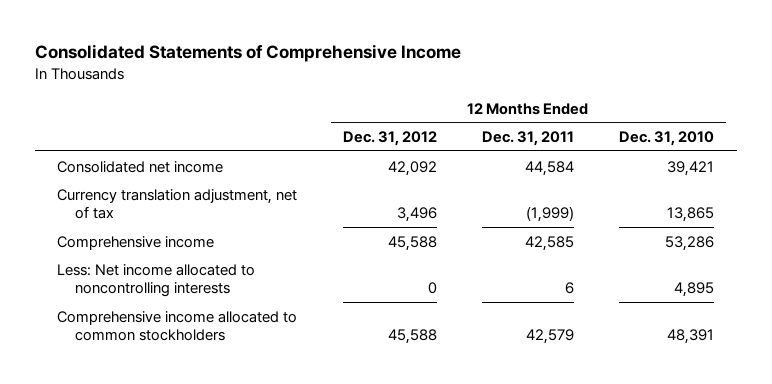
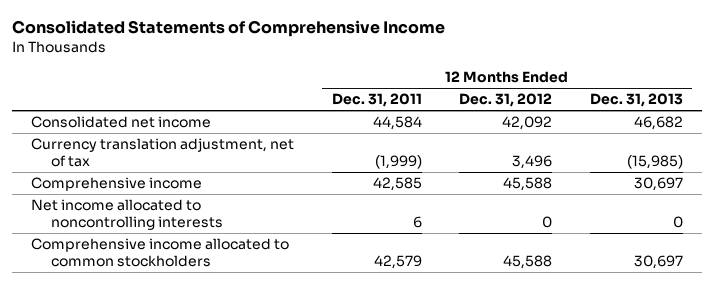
- | 12 Months Ended Dec. 31, 2012 | 12 Months Ended Dec. 31, 2011 | 12 Months Ended Dec. 31, 2010
+ | 12 Months Ended Dec. 31, 2011 | 12 Months Ended Dec. 31, 2012 | 12 Months Ended Dec. 31, 2013
- Less: Net income allocated to noncontrolling interests | 0 | 6 | 4,895
+ Net income allocated to noncontrolling interests | 6 | 0 | 0

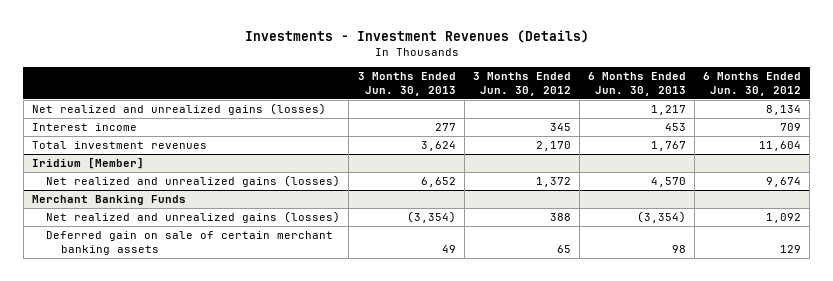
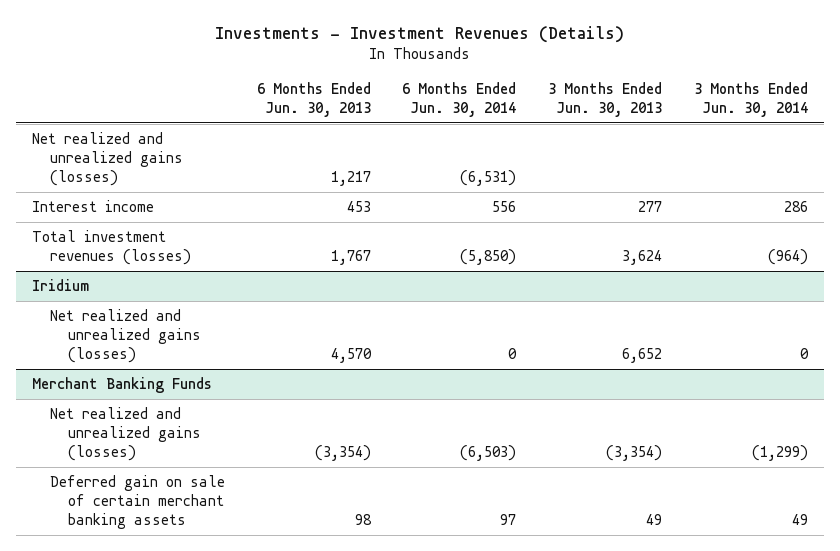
- | 3 Months Ended Jun. 30, 2013 | 3 Months Ended Jun. 30, 2012 | 6 Months Ended Jun. 30, 2013 | 6 Months Ended Jun. 30, 2012
+ | 6 Months Ended Jun. 30, 2013 | 6 Months Ended Jun. 30, 2014 | 3 Months Ended Jun. 30, 2013 | 3 Months Ended Jun. 30, 2014
- Total investment revenues | 3,624 | 2,170 | 1,767 | 11,604
- Iridium [Member]
+ Total investment revenues (losses) | 1,767 | (5,850) | 3,624 | (964)
+ Iridium

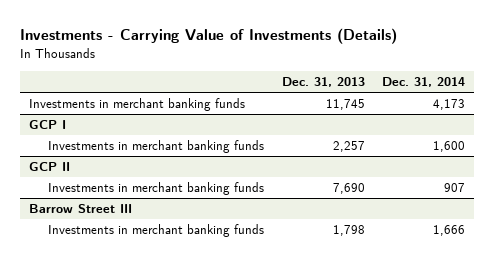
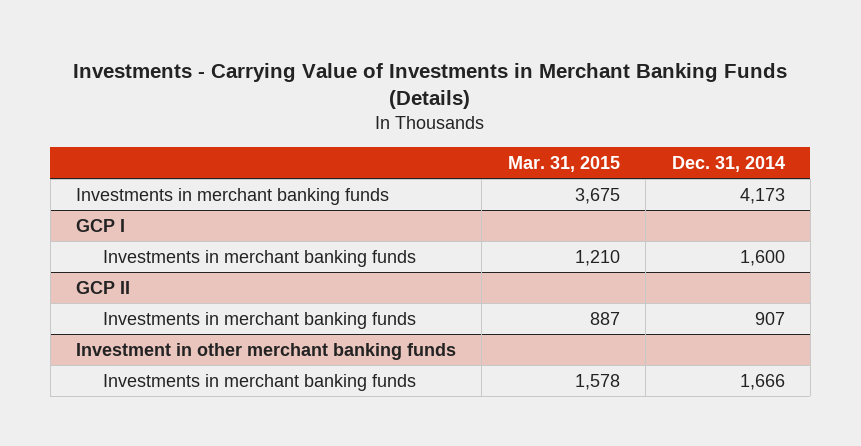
- Investments - Carrying Value of Investments (Details)
+ Investments - Carrying Value of Investments in Merchant Banking Funds (Details)
- | Dec. 31, 2013 | Dec. 31, 2014
+ | Mar. 31, 2015 | Dec. 31, 2014
- Barrow Street III
+ Investment in other merchant banking funds

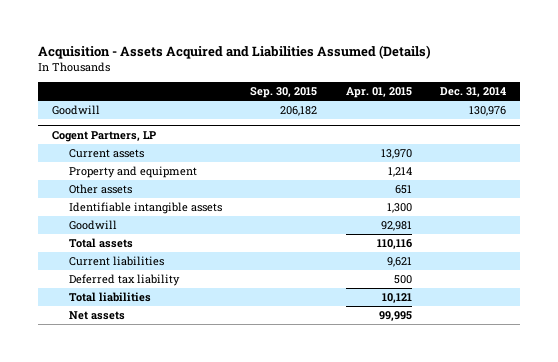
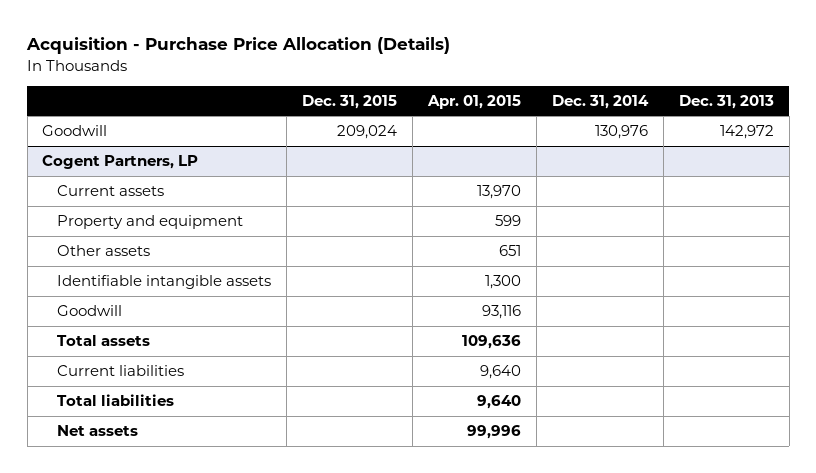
- Acquisition - Assets Acquired and Liabilities Assumed (Details)
+ Acquisition - Purchase Price Allocation (Details)
- | Sep. 30, 2015 | Apr. 01, 2015 | Dec. 31, 2014
+ | Dec. 31, 2015 | Apr. 01, 2015 | Dec. 31, 2014 | Dec. 31, 2013
@ Cogent Partners, LP
- Property and equipment | | 1,214 |
+ Property and equipment | | 599 | |
- Goodwill | | 92,981 |
- Total assets | | 110,116 |
- Current liabilities | | 9,621 |
- Deferred tax liability | | 500 |
- Total liabilities | | 10,121 |
- Net assets | | 99,995 |
+ Goodwill | | 93,116 | |
+ Total assets | | 109,636 | |
+ Current liabilities | | 9,640 | |
+ Total liabilities | | 9,640 | |
+ Net assets | | 99,996 | |

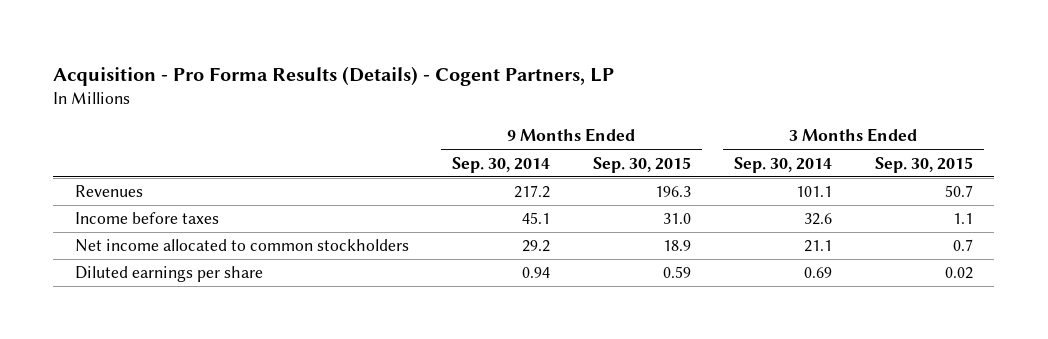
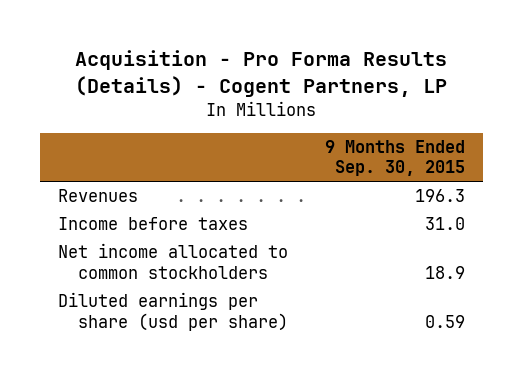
- | 9 Months Ended Sep. 30, 2014 | 9 Months Ended Sep. 30, 2015 | 3 Months Ended Sep. 30, 2014 | 3 Months Ended Sep. 30, 2015
+ | 9 Months Ended Sep. 30, 2015
- Diluted earnings per share | 0.94 | 0.59 | 0.69 | 0.02
+ Diluted earnings per share (usd per share) | 0.59

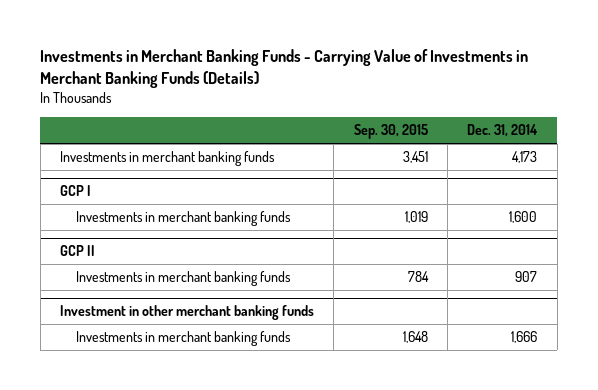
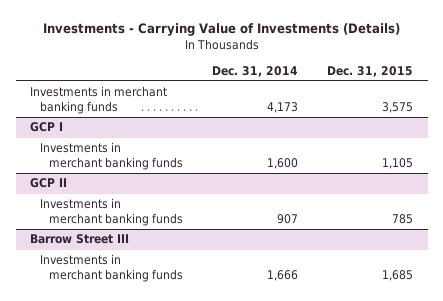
- Investments in Merchant Banking Funds - Carrying Value of Investments in Merchant Banking Funds (Details)
+ Investments - Carrying Value of Investments (Details)
- | Sep. 30, 2015 | Dec. 31, 2014
+ | Dec. 31, 2014 | Dec. 31, 2015
- Investment in other merchant banking funds
+ Barrow Street III

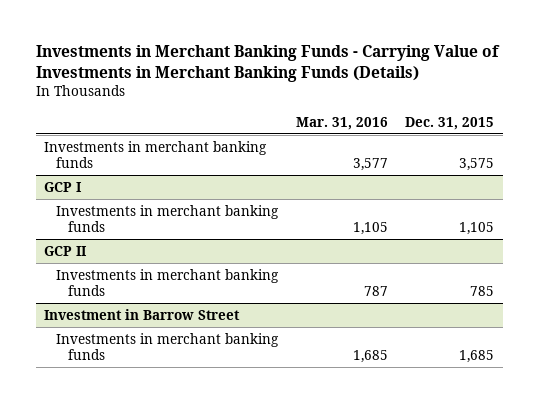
- Investments - Carrying Value of Investments (Details)
+ Investments in Merchant Banking Funds - Carrying Value of Investments in Merchant Banking Funds (Details)
- | Dec. 31, 2014 | Dec. 31, 2015
+ | Mar. 31, 2016 | Dec. 31, 2015
- Barrow Street III
+ Investment in Barrow Street

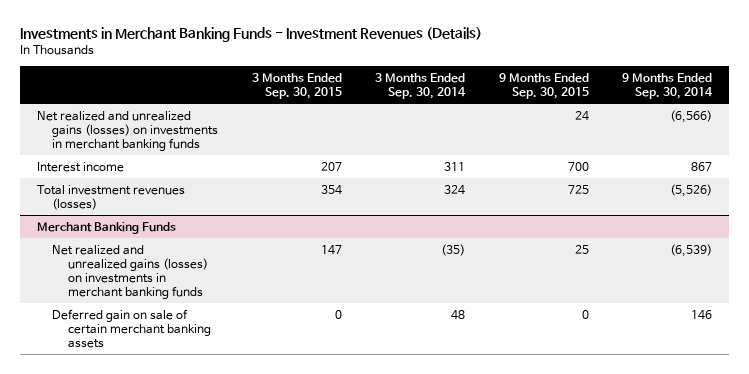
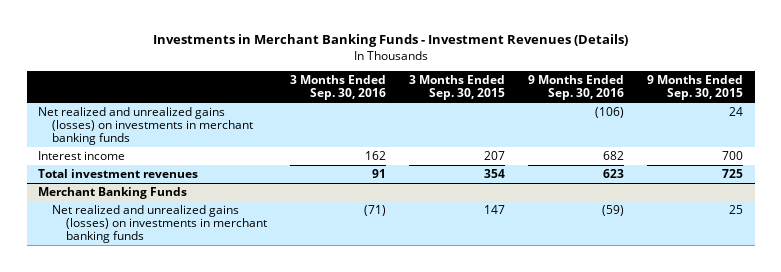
- | 3 Months Ended Sep. 30, 2015 | 3 Months Ended Sep. 30, 2014 | 9 Months Ended Sep. 30, 2015 | 9 Months Ended Sep. 30, 2014
+ | 3 Months Ended Sep. 30, 2016 | 3 Months Ended Sep. 30, 2015 | 9 Months Ended Sep. 30, 2016 | 9 Months Ended Sep. 30, 2015
- Total investment revenues (losses) | 354 | 324 | 725 | (5,526)
+ Total investment revenues | 91 | 354 | 623 | 725
@ Merchant Banking Funds
- Deferred gain on sale of certain merchant banking assets | 0 | 48 | 0 | 146

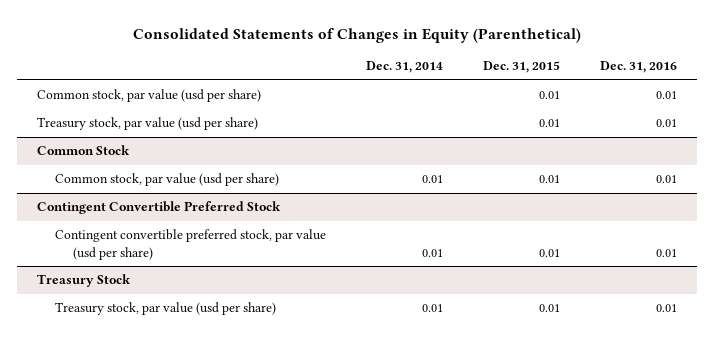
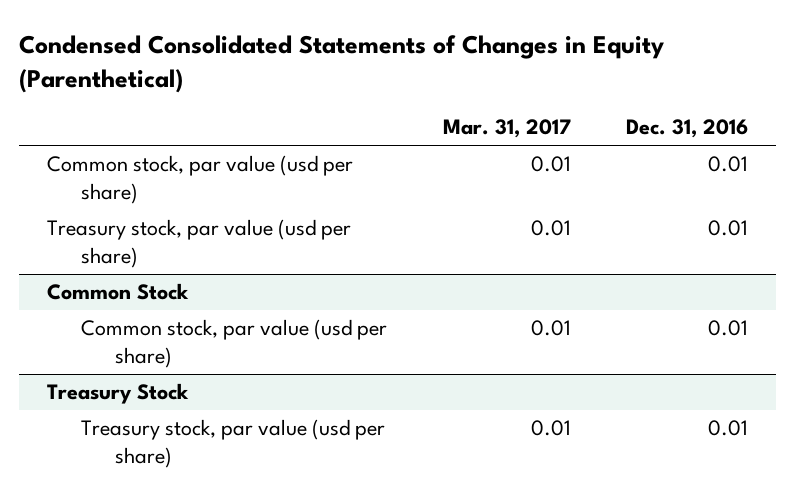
- Consolidated Statements of Changes in Equity (Parenthetical)
+ Condensed Consolidated Statements of Changes in Equity (Parenthetical)
- | Dec. 31, 2014 | Dec. 31, 2015 | Dec. 31, 2016
+ | Mar. 31, 2017 | Dec. 31, 2016
- Contingent Convertible Preferred Stock
- Contingent convertible preferred stock, par value (usd per share) | 0.01 | 0.01 | 0.01

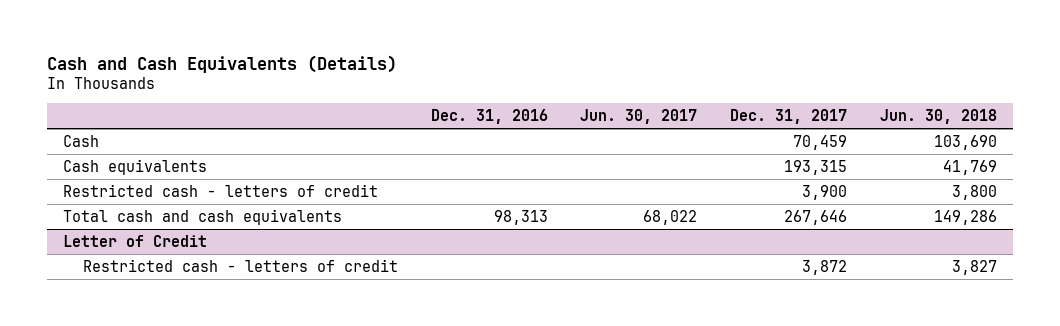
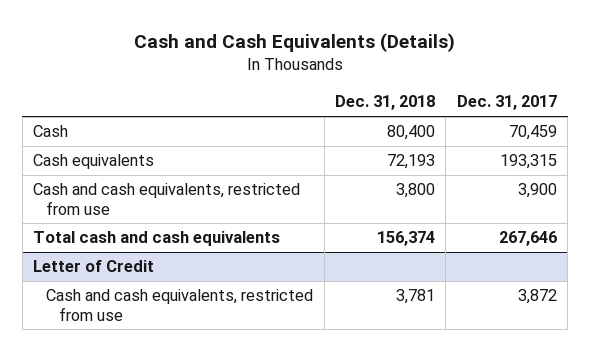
- | Dec. 31, 2016 | Jun. 30, 2017 | Dec. 31, 2017 | Jun. 30, 2018
+ | Dec. 31, 2018 | Dec. 31, 2017
- Restricted cash - letters of credit | | | 3,900 | 3,800
+ Cash and cash equivalents, restricted from use | 3,800 | 3,900
@ Letter of Credit
- Restricted cash - letters of credit | | | 3,872 | 3,827
+ Cash and cash equivalents, restricted from use | 3,781 | 3,872

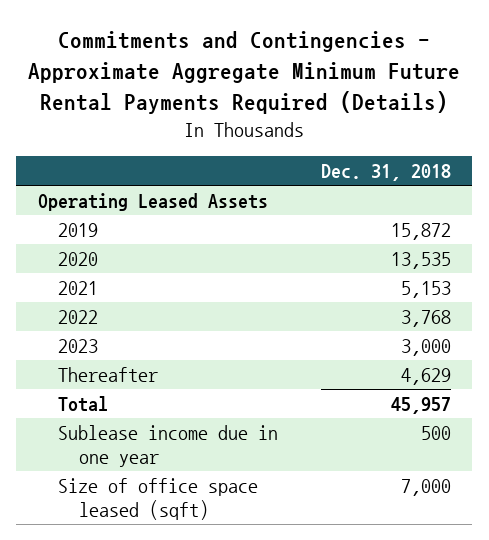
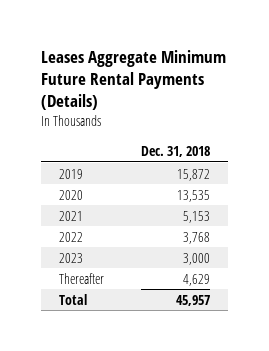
- Commitments and Contingencies - Approximate Aggregate Minimum Future Rental Payments Required (Details)
+ Leases Aggregate Minimum Future Rental Payments (Details)
- Operating Leased Assets
- Sublease income due in one year | 500
- Size of office space leased (sqft) | 7,000

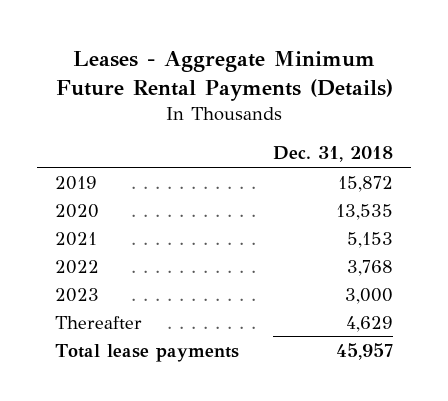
- Leases Aggregate Minimum Future Rental Payments (Details)
+ Leases - Aggregate Minimum Future Rental Payments (Details)
- Total | 45,957
+ Total lease payments | 45,957

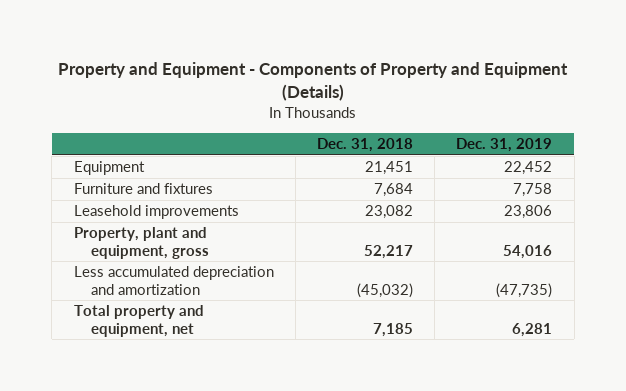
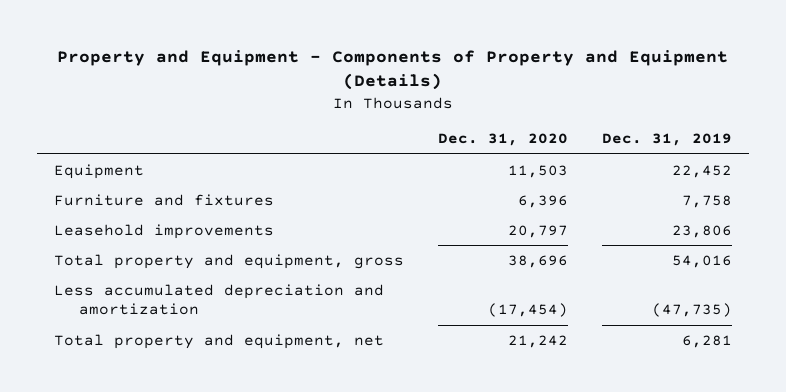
- | Dec. 31, 2018 | Dec. 31, 2019
+ | Dec. 31, 2020 | Dec. 31, 2019
- Property, plant and equipment, gross | 52,217 | 54,016
+ Total property and equipment, gross | 38,696 | 54,016

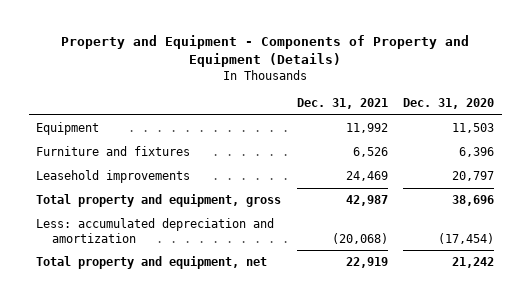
- | Dec. 31, 2020 | Dec. 31, 2019
+ | Dec. 31, 2021 | Dec. 31, 2020
- Less accumulated depreciation and amortization | (17,454) | (47,735)
+ Less: accumulated depreciation and amortization | (20,068) | (17,454)

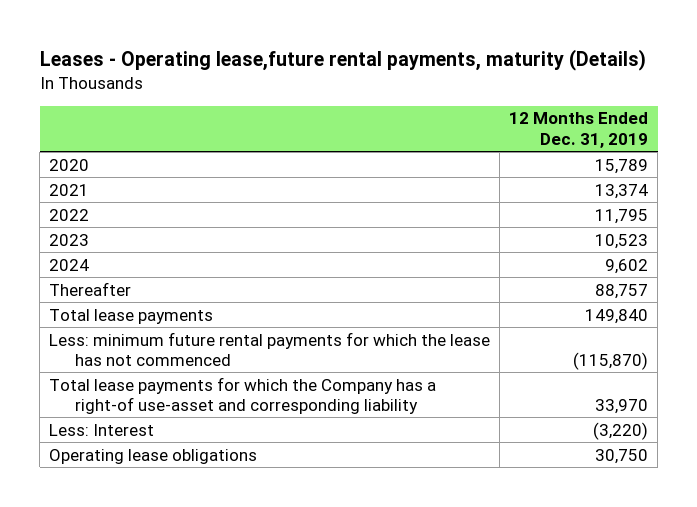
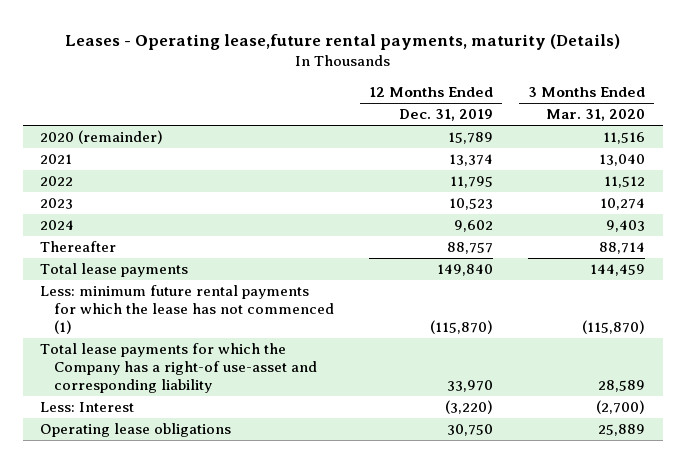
- | 12 Months Ended Dec. 31, 2019
+ | 12 Months Ended Dec. 31, 2019 | 3 Months Ended Mar. 31, 2020
- 2020 | 15,789
+ 2020 (remainder) | 15,789 | 11,516
- Less: minimum future rental payments for which the lease has not commenced | (115,870)
+ Less: minimum future rental payments for which the lease has not commenced (1) | (115,870) | (115,870)

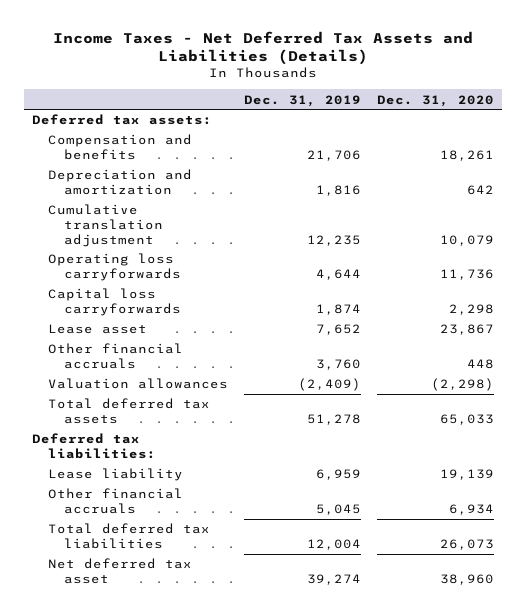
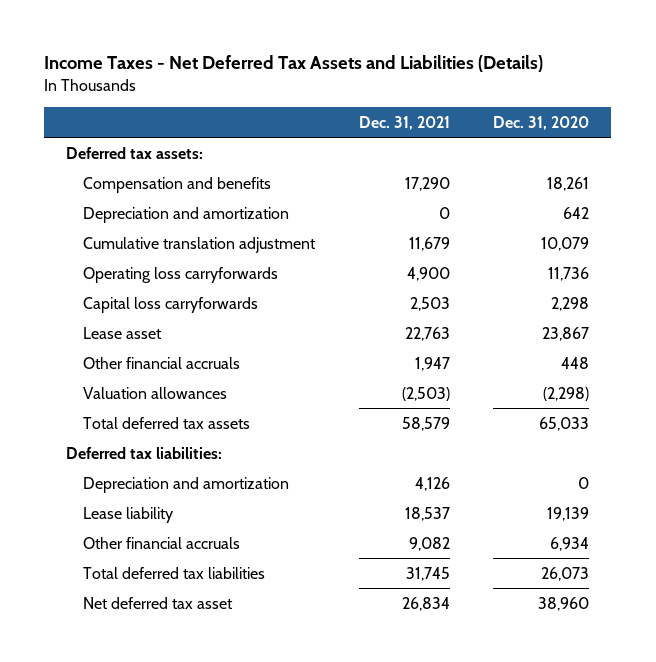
- | Dec. 31, 2019 | Dec. 31, 2020
+ | Dec. 31, 2021 | Dec. 31, 2020
+ Depreciation and amortization | 4,126 | 0

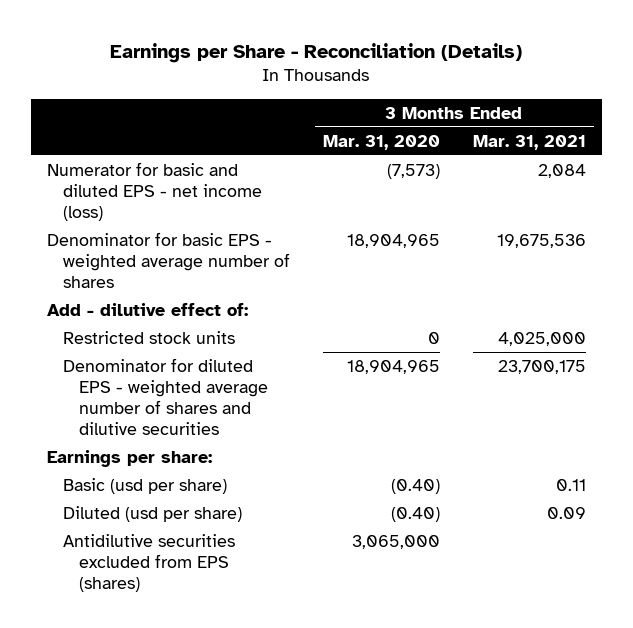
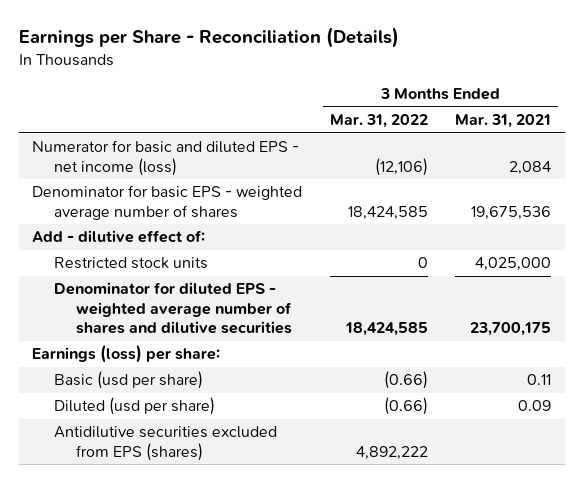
- | 3 Months Ended Mar. 31, 2020 | 3 Months Ended Mar. 31, 2021
+ | 3 Months Ended Mar. 31, 2022 | 3 Months Ended Mar. 31, 2021
- Earnings per share:
+ Earnings (loss) per share:

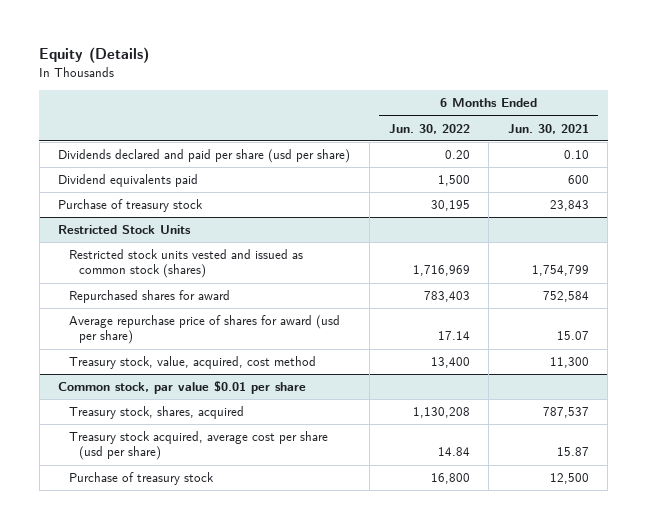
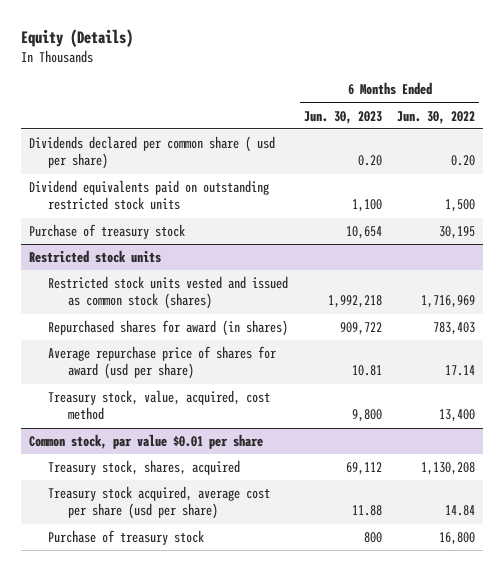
- | 6 Months Ended Jun. 30, 2022 | 6 Months Ended Jun. 30, 2021
+ | 6 Months Ended Jun. 30, 2023 | 6 Months Ended Jun. 30, 2022
- Dividends declared and paid per share (usd per share) | 0.20 | 0.10
- Dividend equivalents paid | 1,500 | 600
+ Dividends declared per common share ( usd per share) | 0.20 | 0.20
+ Dividend equivalents paid on outstanding restricted stock units | 1,100 | 1,500
- Restricted Stock Units
+ Restricted stock units
- Repurchased shares for award | 783,403 | 752,584
+ Repurchased shares for award (in shares) | 909,722 | 783,403

